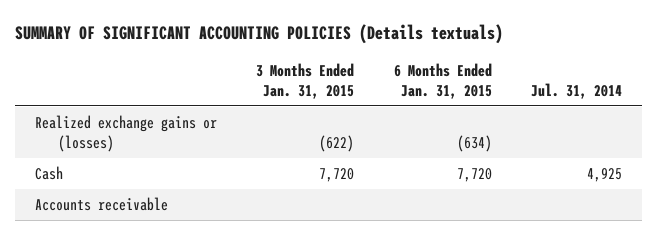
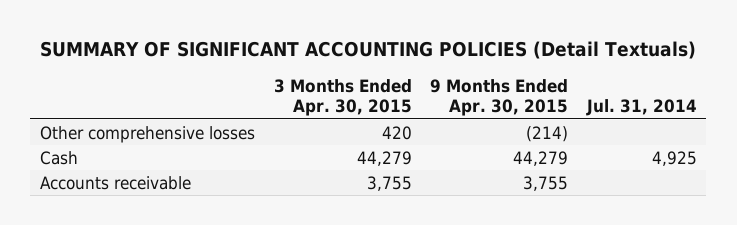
- SUMMARY OF SIGNIFICANT ACCOUNTING POLICIES (Details textuals)
+ SUMMARY OF SIGNIFICANT ACCOUNTING POLICIES (Detail Textuals)
- | 3 Months Ended Jan. 31, 2015 | 6 Months Ended Jan. 31, 2015 | Jul. 31, 2014
+ | 3 Months Ended Apr. 30, 2015 | 9 Months Ended Apr. 30, 2015 | Jul. 31, 2014
- Realized exchange gains or (losses) | (622) | (634) |
+ Other comprehensive losses | 420 | (214) |

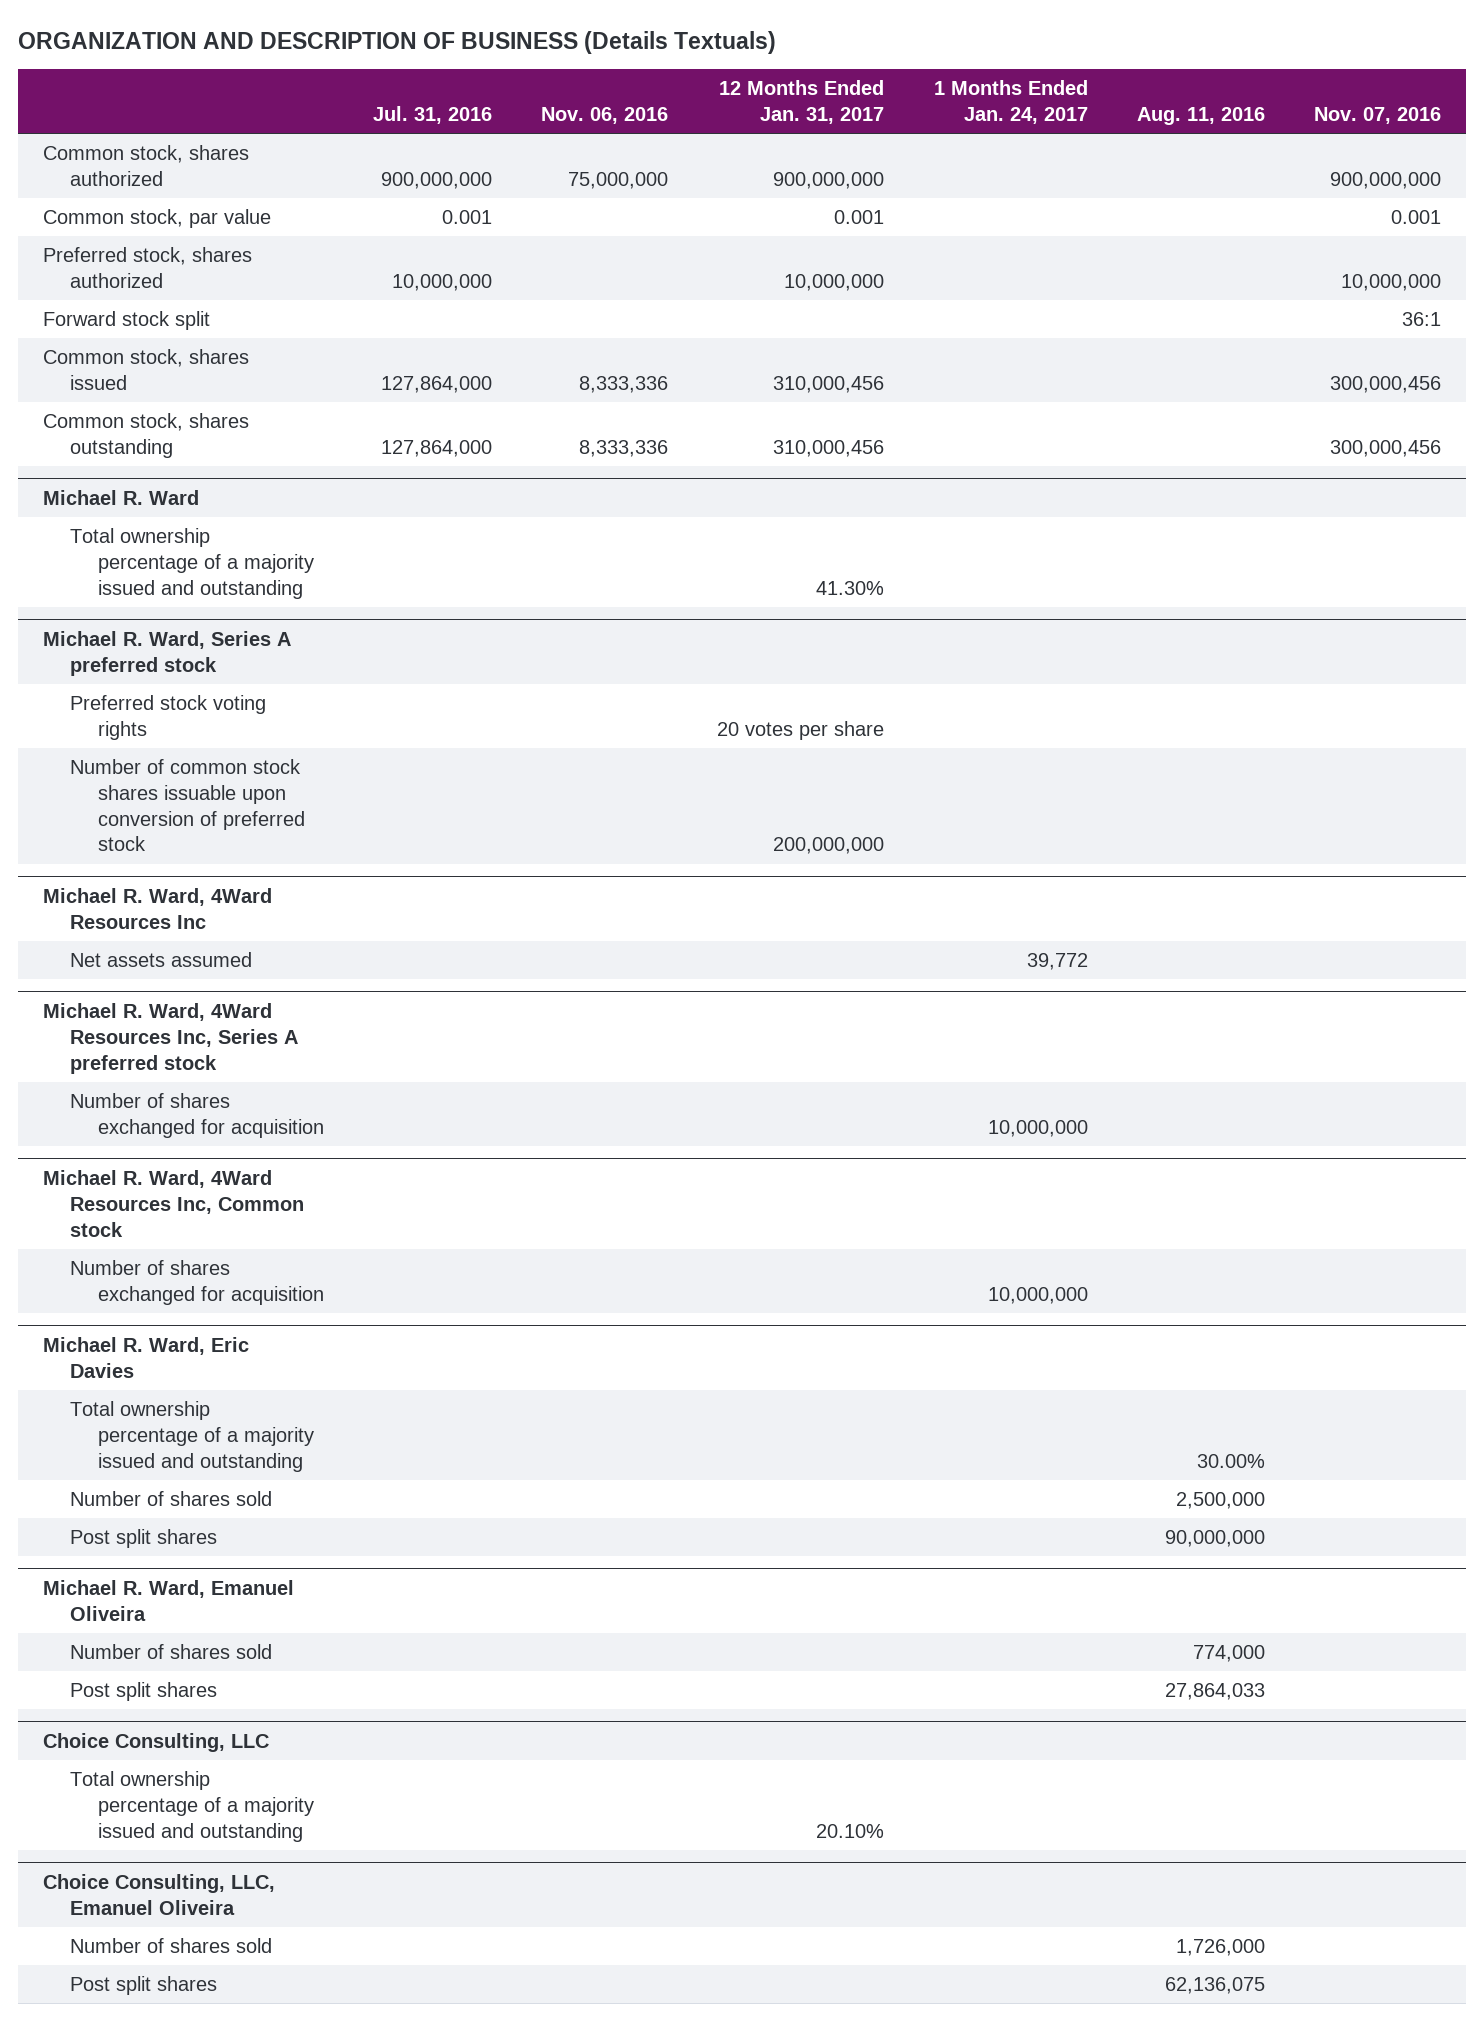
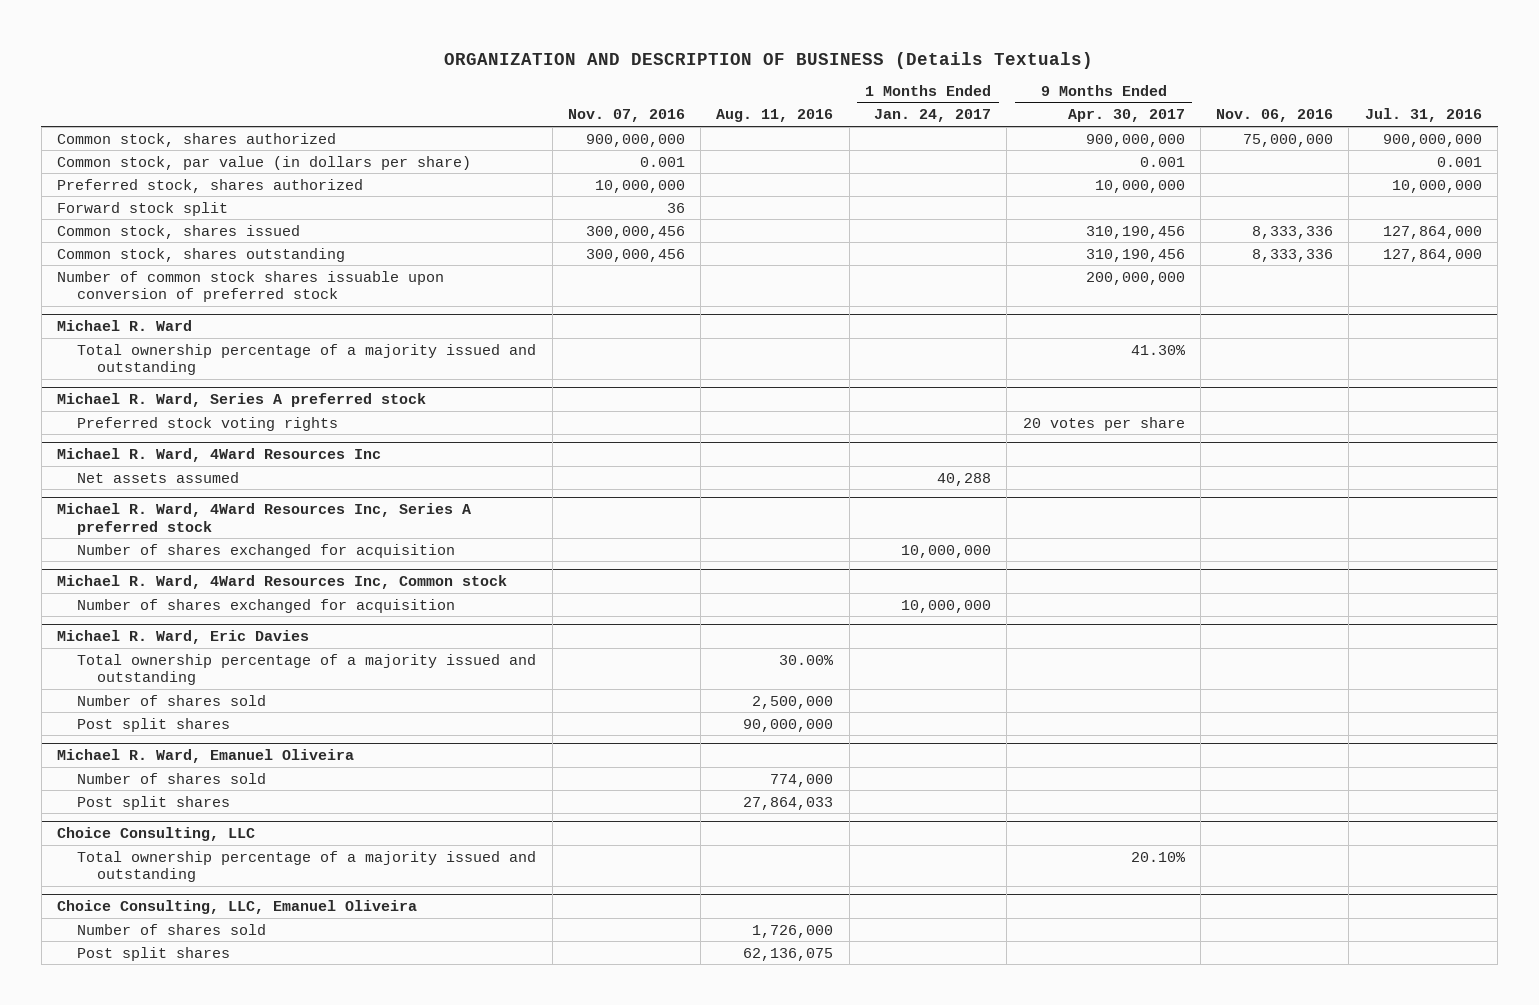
- | Jul. 31, 2016 | Nov. 06, 2016 | 12 Months Ended Jan. 31, 2017 | 1 Months Ended Jan. 24, 2017 | Aug. 11, 2016 | Nov. 07, 2016
+ | Nov. 07, 2016 | Aug. 11, 2016 | 1 Months Ended Jan. 24, 2017 | 9 Months Ended Apr. 30, 2017 | Nov. 06, 2016 | Jul. 31, 2016
- Common stock, par value | 0.001 | | 0.001 | | | 0.001
+ Common stock, par value (in dollars per share) | 0.001 | | | 0.001 | | 0.001
- Forward stock split | | | | | | 36:1
+ Forward stock split | 36 | | | | |
+ Number of common stock shares issuable upon conversion of preferred stock | | | | 200,000,000 | |
@ Michael R. Ward, Series A preferred stock
- Number of common stock shares issuable upon conversion of preferred stock | | | 200,000,000 | | |
@ Michael R. Ward, 4Ward Resources Inc
- Net assets assumed | | | | 39,772 | |
+ Net assets assumed | | | 40,288 | | |

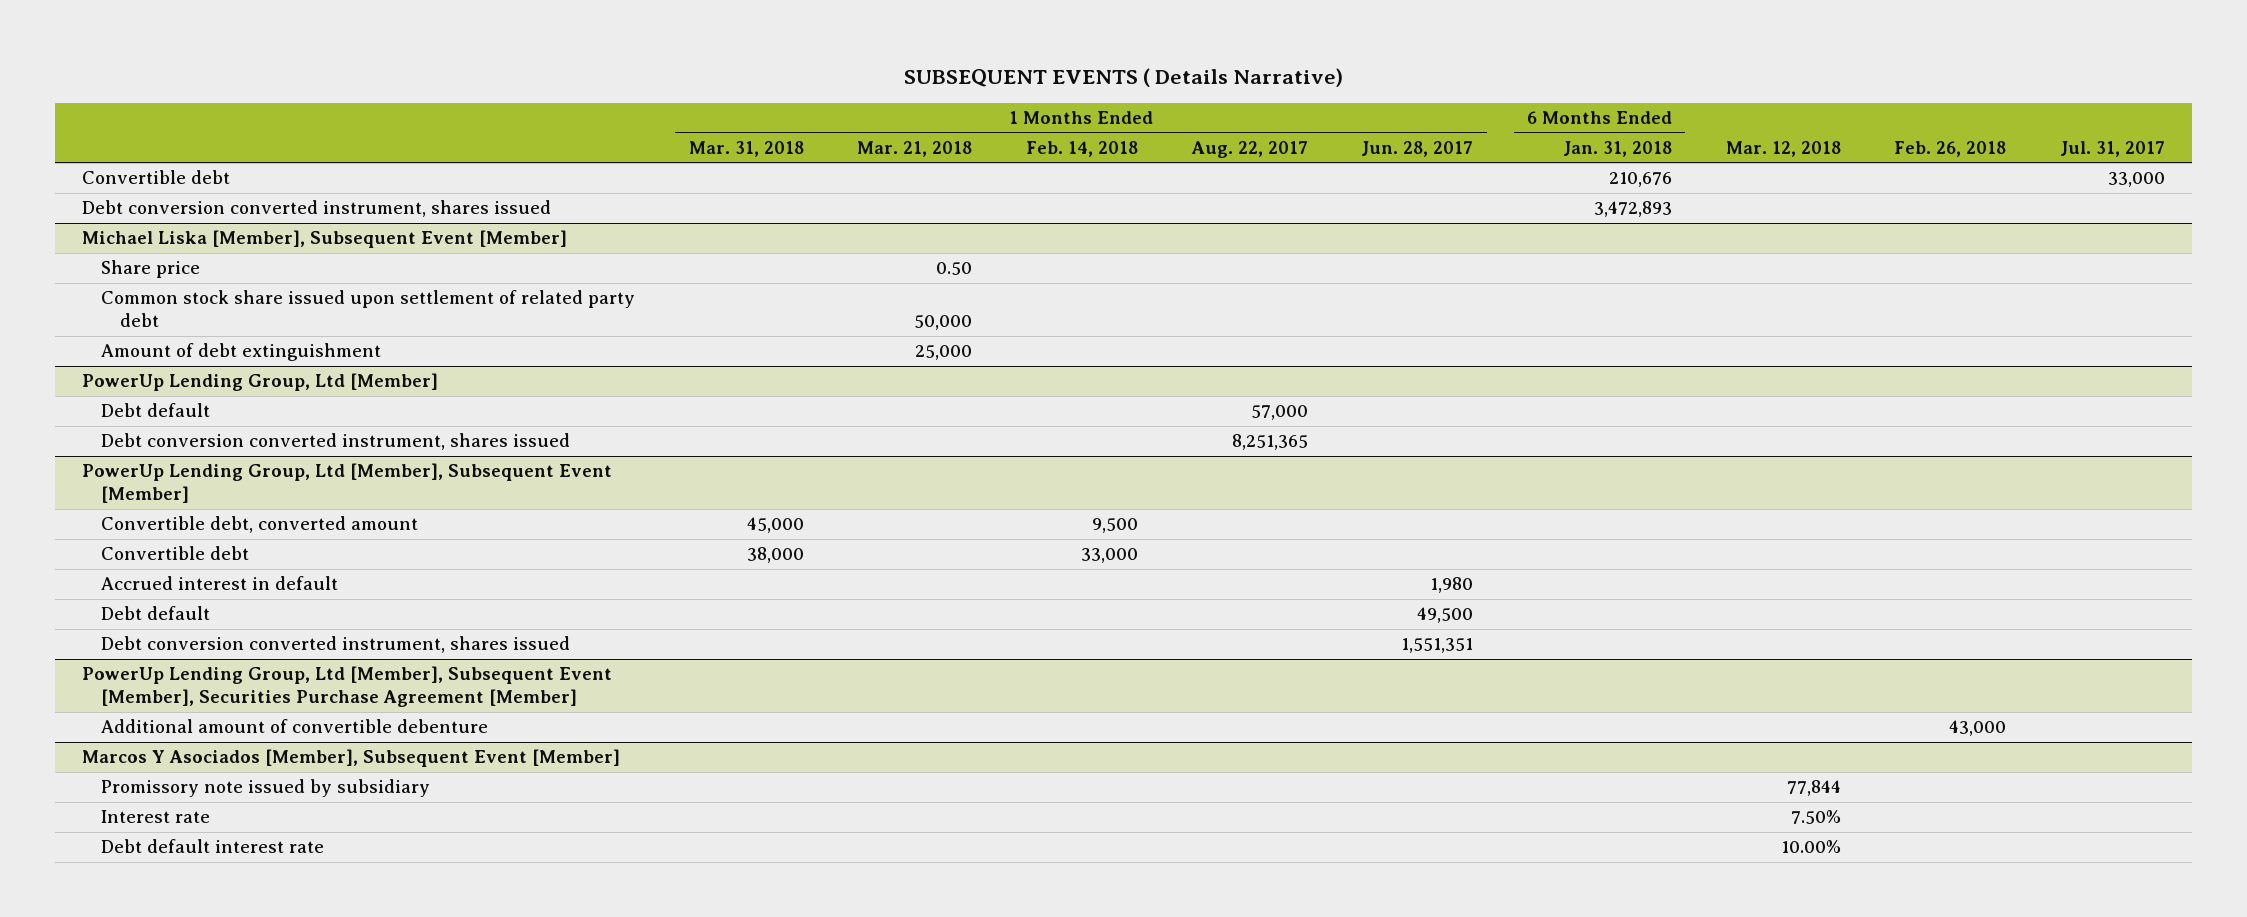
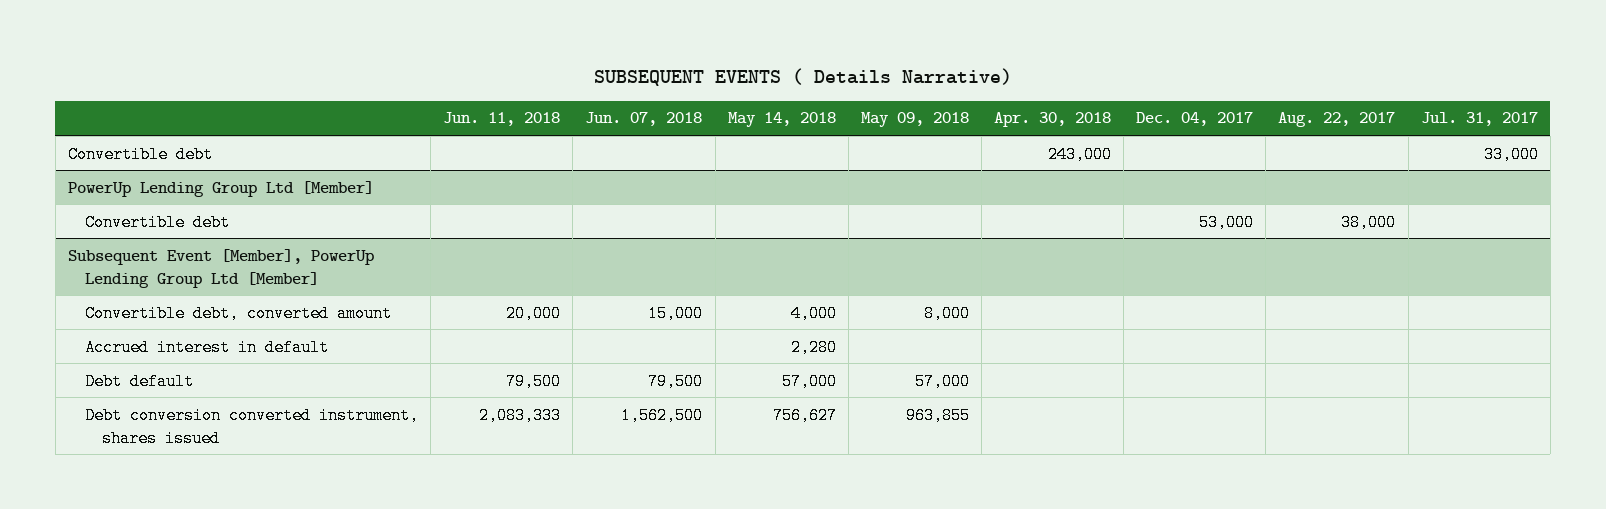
- | 1 Months Ended Mar. 31, 2018 | 1 Months Ended Mar. 21, 2018 | 1 Months Ended Feb. 14, 2018 | 1 Months Ended Aug. 22, 2017 | 1 Months Ended Jun. 28, 2017 | 6 Months Ended Jan. 31, 2018 | Mar. 12, 2018 | Feb. 26, 2018 | Jul. 31, 2017
+ | Jun. 11, 2018 | Jun. 07, 2018 | May 14, 2018 | May 09, 2018 | Apr. 30, 2018 | Dec. 04, 2017 | Aug. 22, 2017 | Jul. 31, 2017
- Debt conversion converted instrument, shares issued | | | | | | 3,472,893 | | |
- Michael Liska [Member], Subsequent Event [Member]
- Share price | | 0.50 | | | | | | |
- Common stock share issued upon settlement of related party debt | | 50,000 | | | | | | |
- Amount of debt extinguishment | | 25,000 | | | | | | |
- PowerUp Lending Group, Ltd [Member]
- Debt default | | | | 57,000 | | | | |
- Debt conversion converted instrument, shares issued | | | | 8,251,365 | | | | |
- PowerUp Lending Group, Ltd [Member], Subsequent Event [Member]
+ PowerUp Lending Group Ltd [Member]
+ Convertible debt | | | | | | 53,000 | 38,000 |
+ Subsequent Event [Member], PowerUp Lending Group Ltd [Member]
- Convertible debt | 38,000 | | 33,000 | | | | | |
- PowerUp Lending Group, Ltd [Member], Subsequent Event [Member], Securities Purchase Agreement [Member]
- Additional amount of convertible debenture | | | | | | | | 43,000 |
- Marcos Y Asociados [Member], Subsequent Event [Member]
- Promissory note issued by subsidiary | | | | | | | 77,844 | |
- Interest rate | | | | | | | 7.50% | |
- Debt default interest rate | | | | | | | 10.00% | |

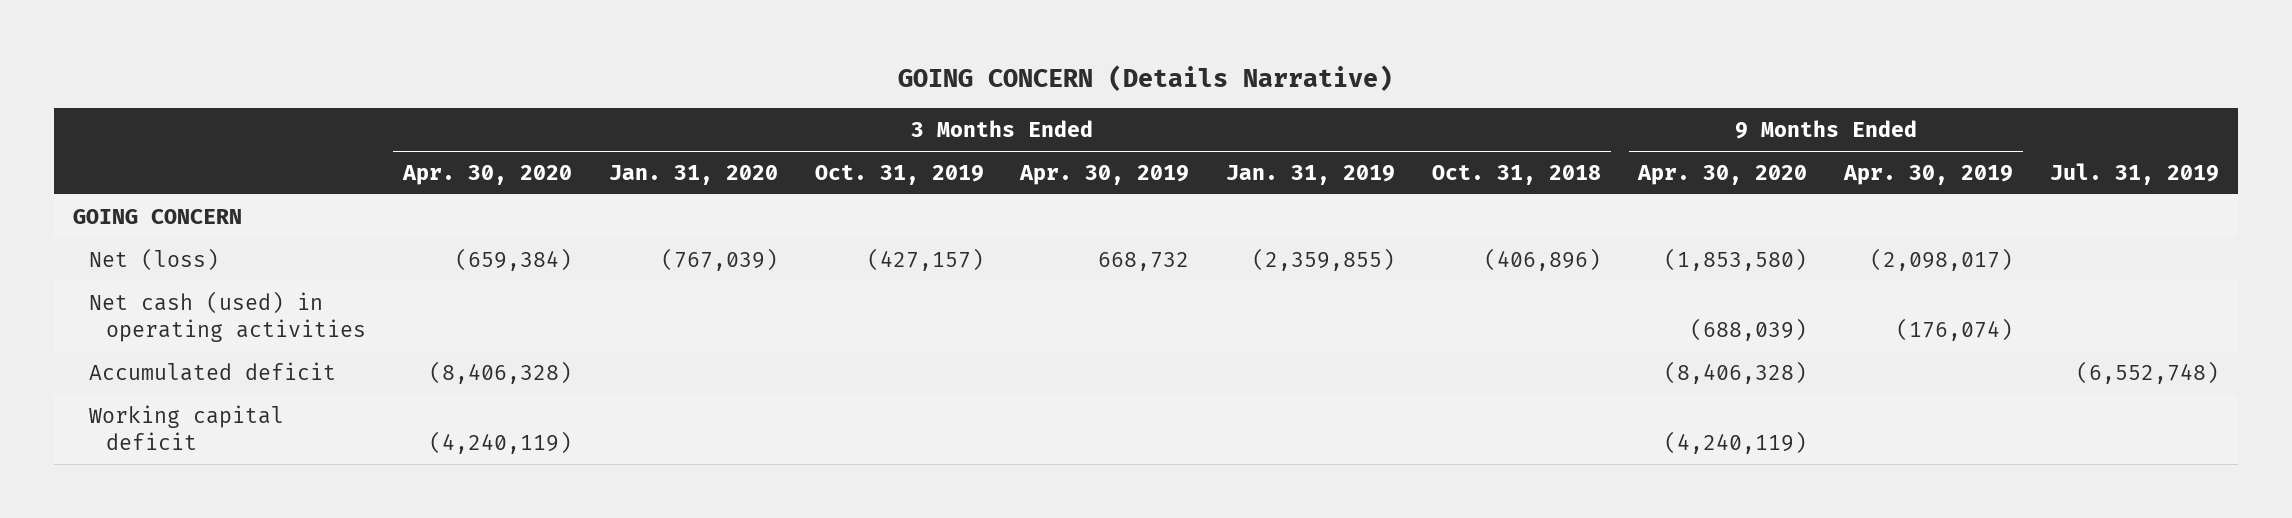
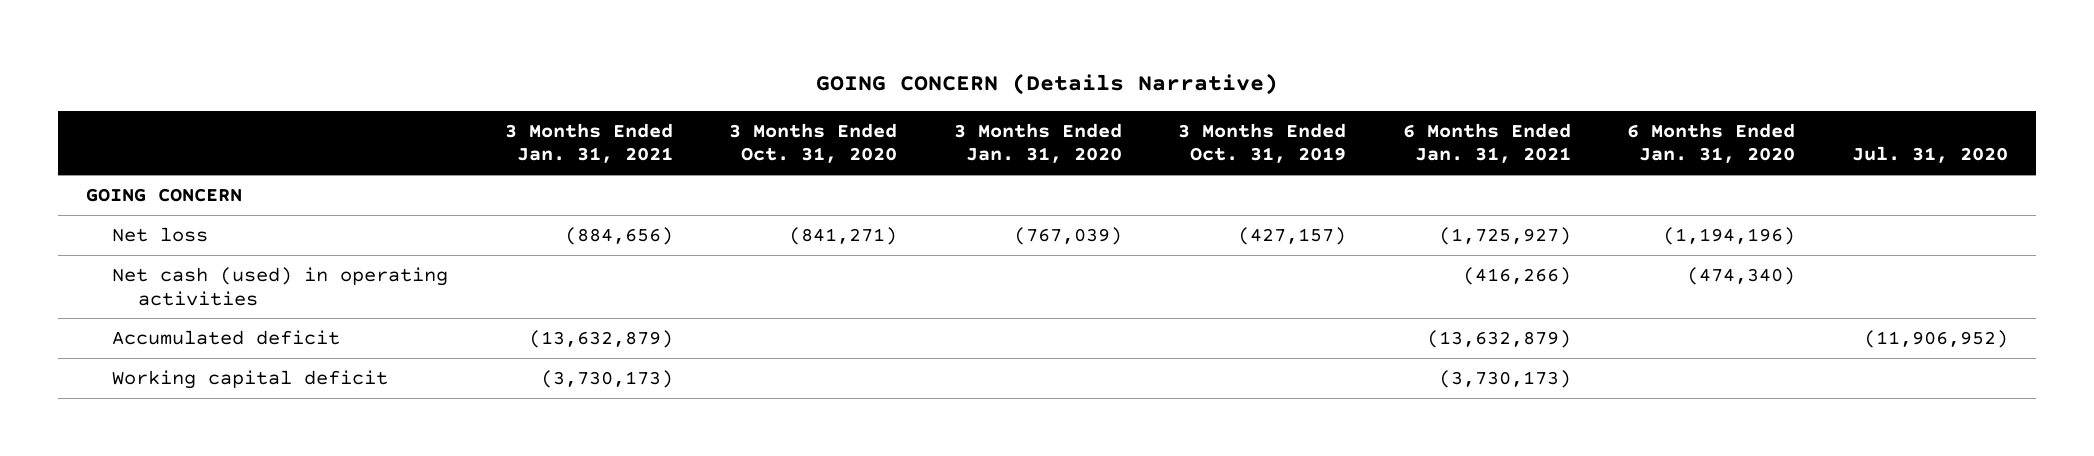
- | 3 Months Ended Apr. 30, 2020 | 3 Months Ended Jan. 31, 2020 | 3 Months Ended Oct. 31, 2019 | 3 Months Ended Apr. 30, 2019 | 3 Months Ended Jan. 31, 2019 | 3 Months Ended Oct. 31, 2018 | 9 Months Ended Apr. 30, 2020 | 9 Months Ended Apr. 30, 2019 | Jul. 31, 2019
+ | 3 Months Ended Jan. 31, 2021 | 3 Months Ended Oct. 31, 2020 | 3 Months Ended Jan. 31, 2020 | 3 Months Ended Oct. 31, 2019 | 6 Months Ended Jan. 31, 2021 | 6 Months Ended Jan. 31, 2020 | Jul. 31, 2020
- Net (loss) | (659,384) | (767,039) | (427,157) | 668,732 | (2,359,855) | (406,896) | (1,853,580) | (2,098,017) |
+ Net loss | (884,656) | (841,271) | (767,039) | (427,157) | (1,725,927) | (1,194,196) |

